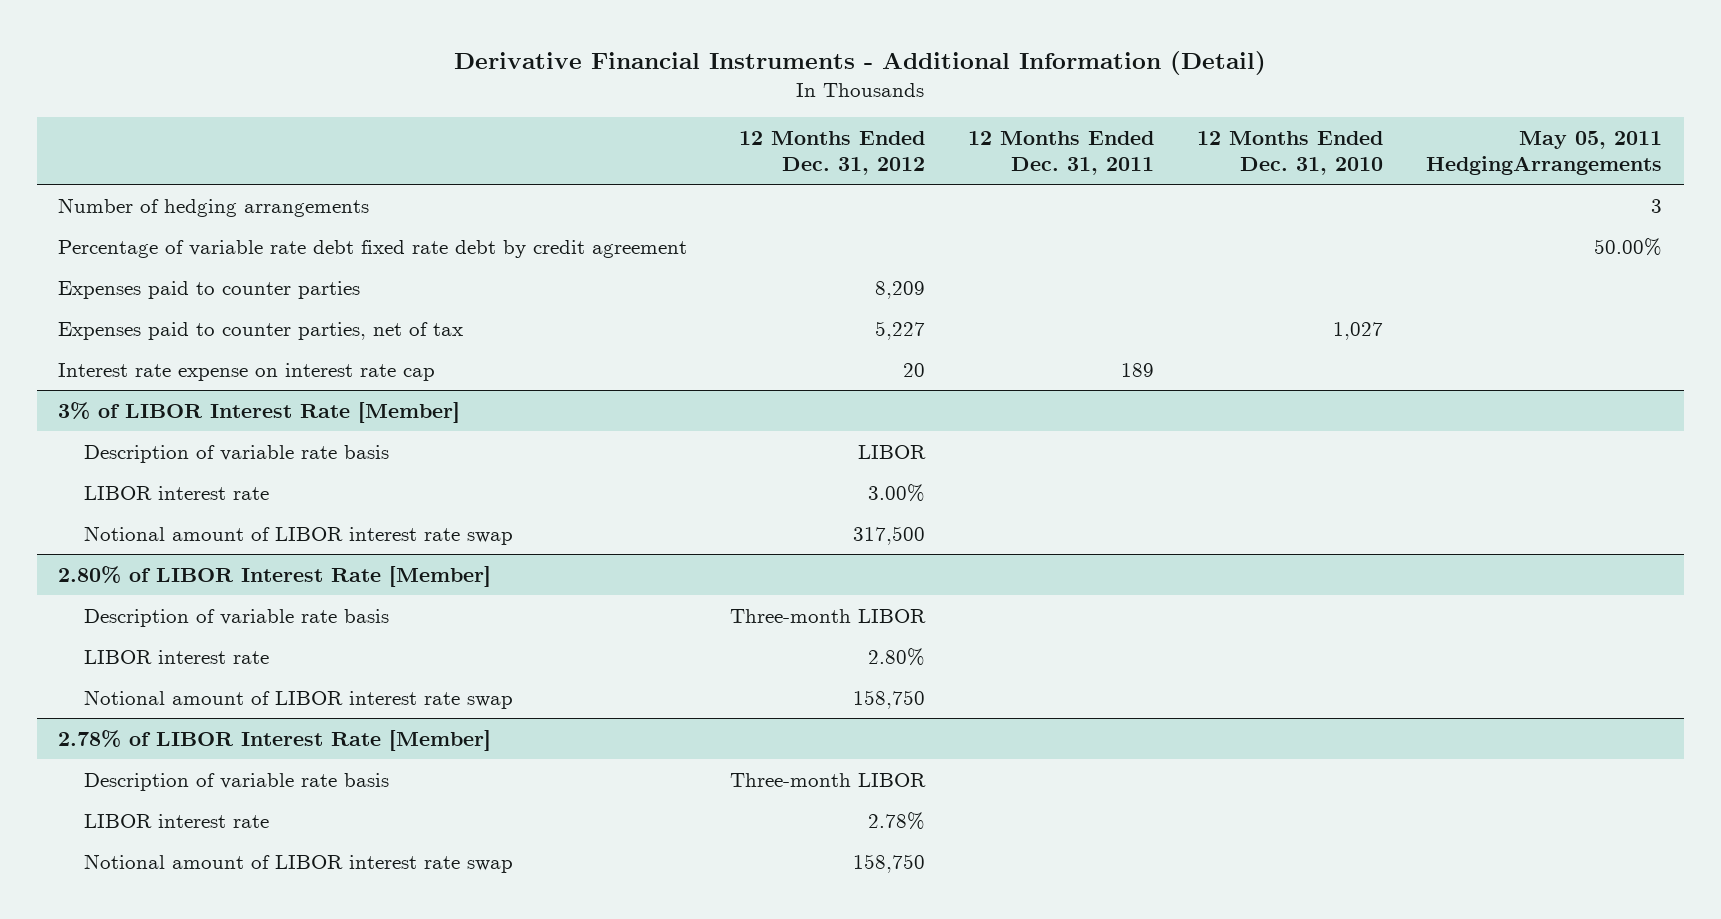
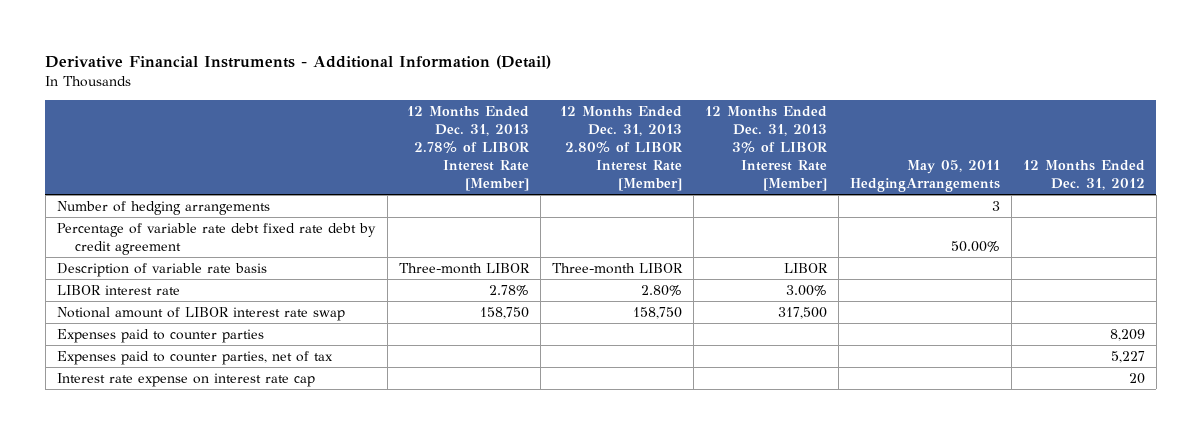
- | 12 Months Ended Dec. 31, 2012 | 12 Months Ended Dec. 31, 2011 | 12 Months Ended Dec. 31, 2010 | May 05, 2011 HedgingArrangements
+ | 12 Months Ended Dec. 31, 2013 2.78% of LIBOR Interest Rate [Member] | 12 Months Ended Dec. 31, 2013 2.80% of LIBOR Interest Rate [Member] | 12 Months Ended Dec. 31, 2013 3% of LIBOR Interest Rate [Member] | May 05, 2011 HedgingArrangements | 12 Months Ended Dec. 31, 2012
+ Description of variable rate basis | Three-month LIBOR | Three-month LIBOR | LIBOR | |
+ LIBOR interest rate | 2.78% | 2.80% | 3.00% | |
+ Notional amount of LIBOR interest rate swap | 158,750 | 158,750 | 317,500 | |
- 3% of LIBOR Interest Rate [Member]
- Description of variable rate basis | LIBOR | | |
- LIBOR interest rate | 3.00% | | |
- Notional amount of LIBOR interest rate swap | 317,500 | | |
- 2.80% of LIBOR Interest Rate [Member]
- Description of variable rate basis | Three-month LIBOR | | |
- LIBOR interest rate | 2.80% | | |
- Notional amount of LIBOR interest rate swap | 158,750 | | |
- 2.78% of LIBOR Interest Rate [Member]
- Description of variable rate basis | Three-month LIBOR | | |
- LIBOR interest rate | 2.78% | | |
- Notional amount of LIBOR interest rate swap | 158,750 | | |

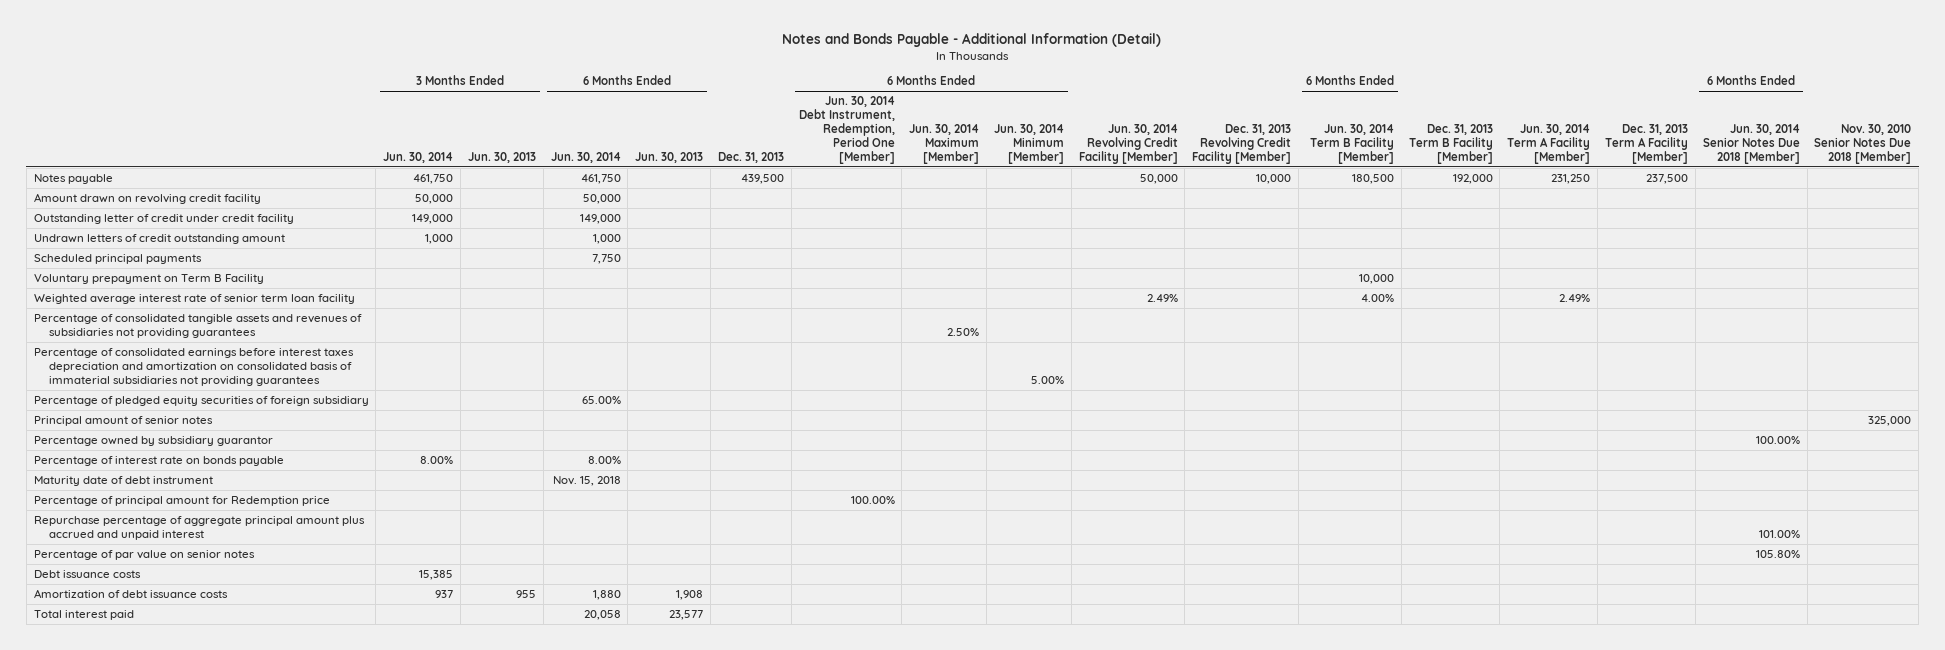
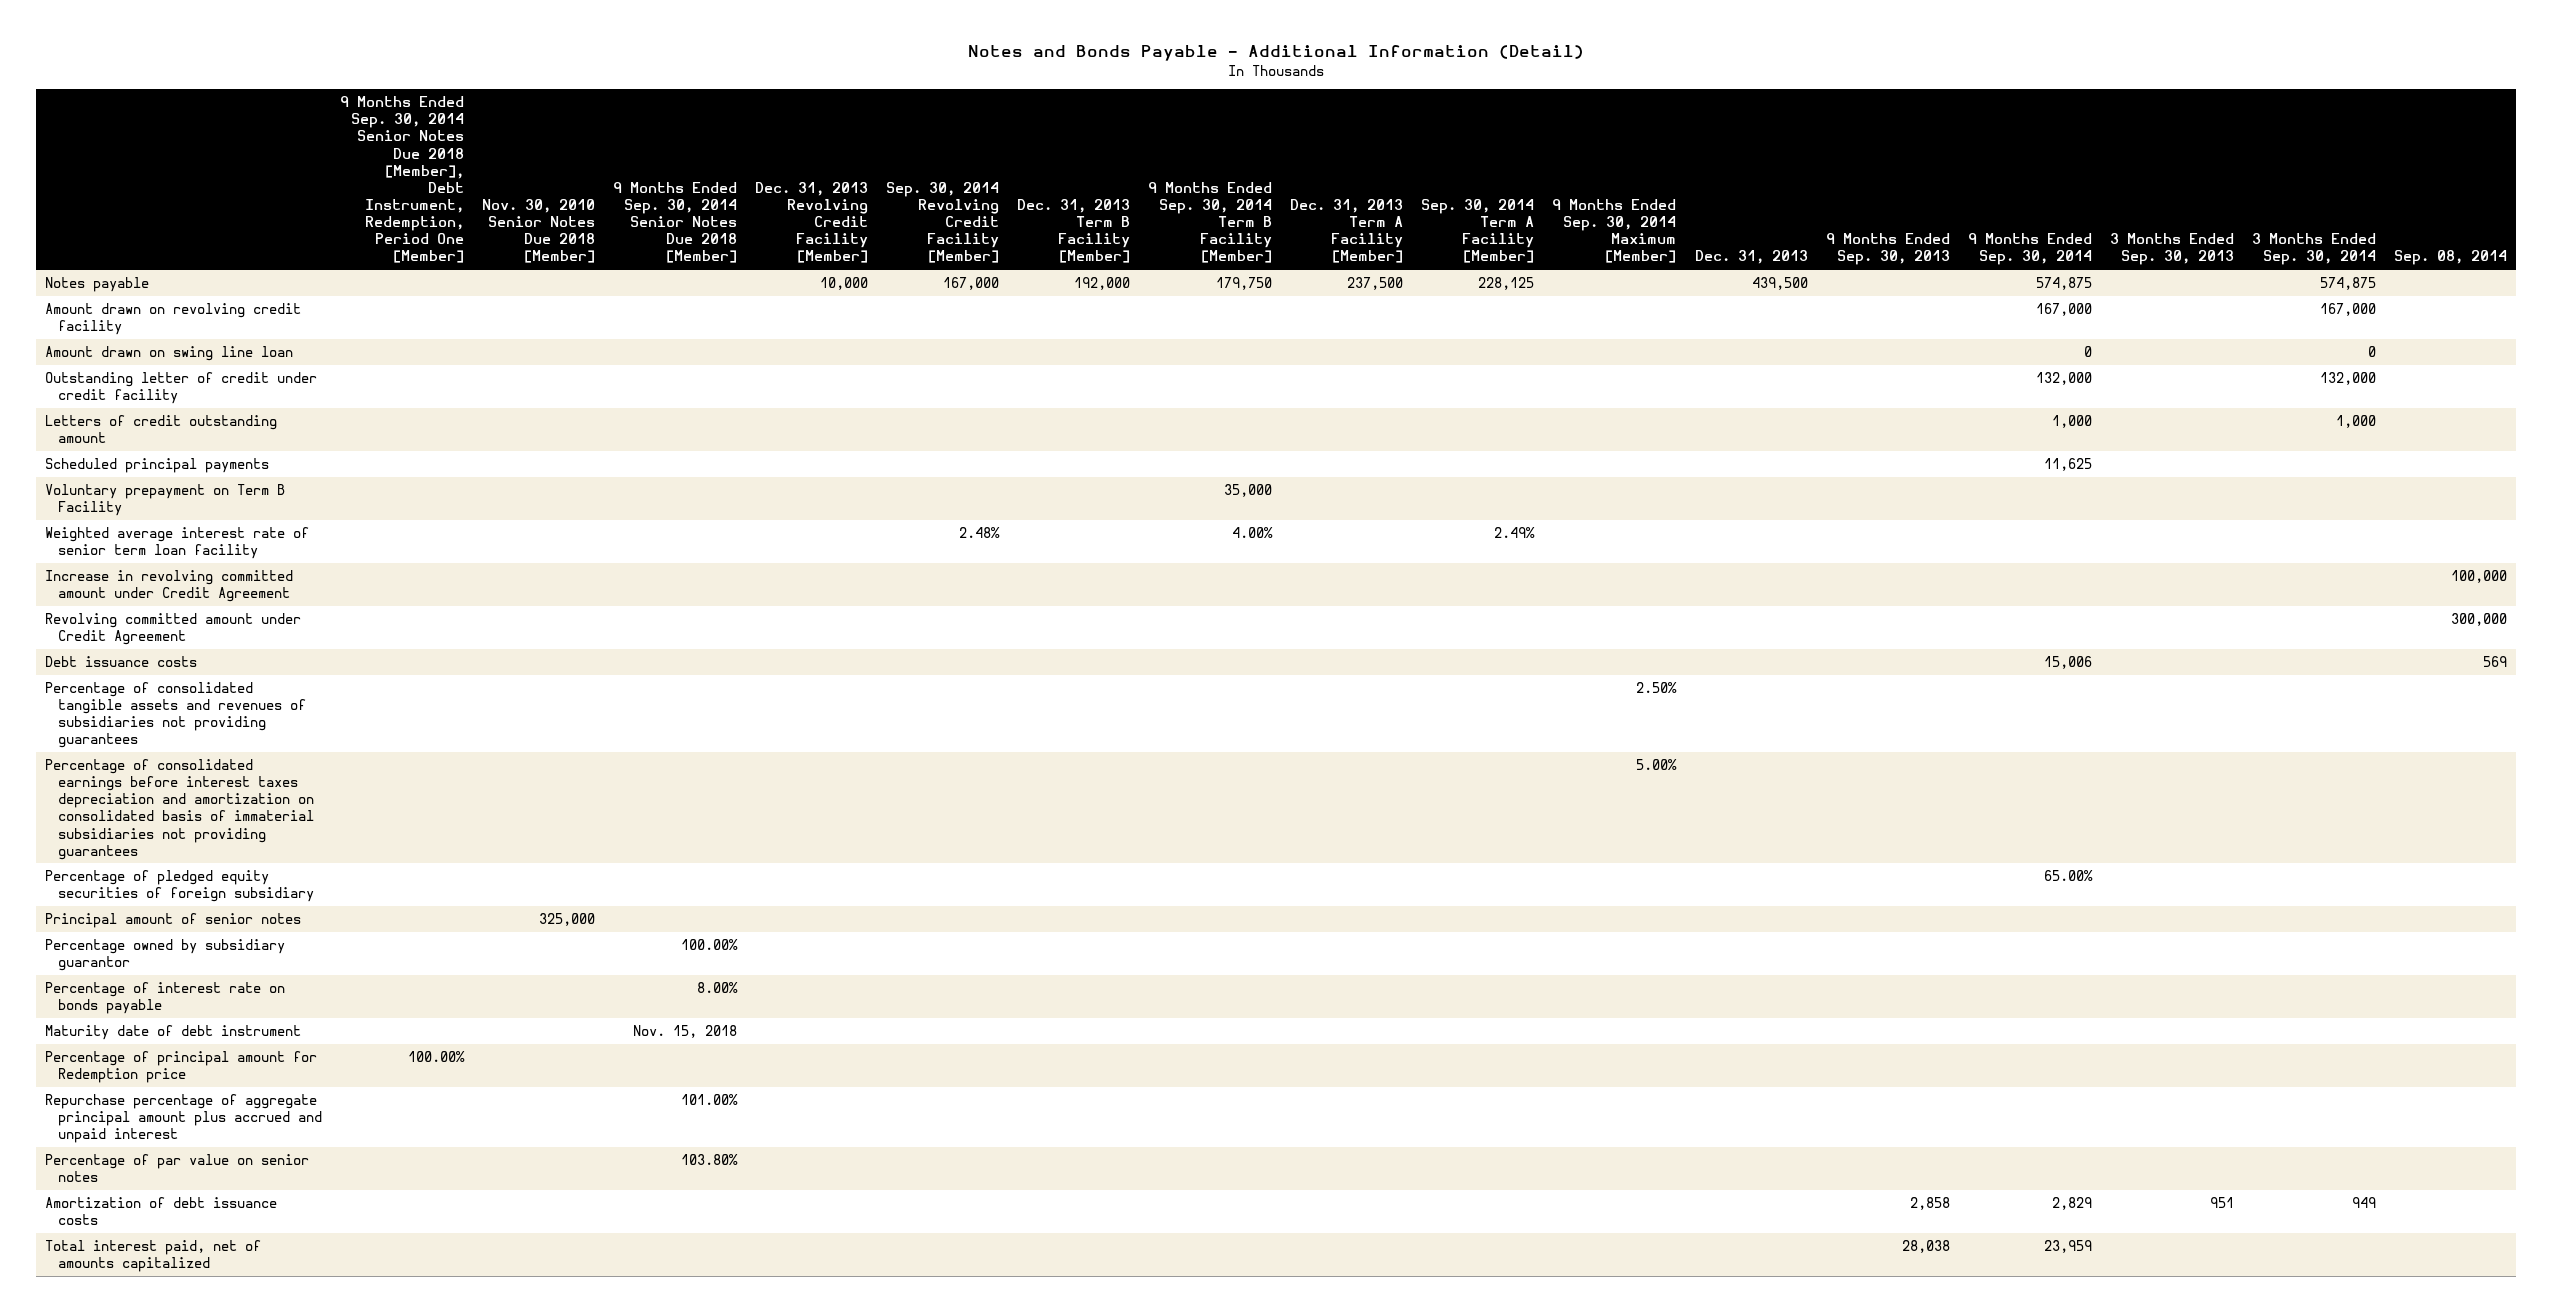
- | 3 Months Ended Jun. 30, 2014 | 3 Months Ended Jun. 30, 2013 | 6 Months Ended Jun. 30, 2014 | 6 Months Ended Jun. 30, 2013 | Dec. 31, 2013 | 6 Months Ended Jun. 30, 2014 Debt Instrument, Redemption, Period One [Member] | 6 Months Ended Jun. 30, 2014 Maximum [Member] | 6 Months Ended Jun. 30, 2014 Minimum [Member] | Jun. 30, 2014 Revolving Credit Facility [Member] | Dec. 31, 2013 Revolving Credit Facility [Member] | 6 Months Ended Jun. 30, 2014 Term B Facility [Member] | Dec. 31, 2013 Term B Facility [Member] | Jun. 30, 2014 Term A Facility [Member] | Dec. 31, 2013 Term A Facility [Member] | 6 Months Ended Jun. 30, 2014 Senior Notes Due 2018 [Member] | Nov. 30, 2010 Senior Notes Due 2018 [Member]
+ | 9 Months Ended Sep. 30, 2014 Senior Notes Due 2018 [Member], Debt Instrument, Redemption, Period One [Member] | Nov. 30, 2010 Senior Notes Due 2018 [Member] | 9 Months Ended Sep. 30, 2014 Senior Notes Due 2018 [Member] | Dec. 31, 2013 Revolving Credit Facility [Member] | Sep. 30, 2014 Revolving Credit Facility [Member] | Dec. 31, 2013 Term B Facility [Member] | 9 Months Ended Sep. 30, 2014 Term B Facility [Member] | Dec. 31, 2013 Term A Facility [Member] | Sep. 30, 2014 Term A Facility [Member] | 9 Months Ended Sep. 30, 2014 Maximum [Member] | Dec. 31, 2013 | 9 Months Ended Sep. 30, 2013 | 9 Months Ended Sep. 30, 2014 | 3 Months Ended Sep. 30, 2013 | 3 Months Ended Sep. 30, 2014 | Sep. 08, 2014
+ Amount drawn on swing line loan | | | | | | | | | | | | | 0 | | 0 |
- Undrawn letters of credit outstanding amount | 1,000 | | 1,000 | | | | | | | | | | | | |
+ Letters of credit outstanding amount | | | | | | | | | | | | | 1,000 | | 1,000 |
+ Increase in revolving committed amount under Credit Agreement | | | | | | | | | | | | | | | | 100,000
+ Revolving committed amount under Credit Agreement | | | | | | | | | | | | | | | | 300,000
moved up: Debt issuance costs | | | | | | | | | | | | | 15,006 | | | 569
- Total interest paid | | | 20,058 | 23,577 | | | | | | | | | | | |
+ Total interest paid, net of amounts capitalized | | | | | | | | | | | | 28,038 | 23,959 | | |

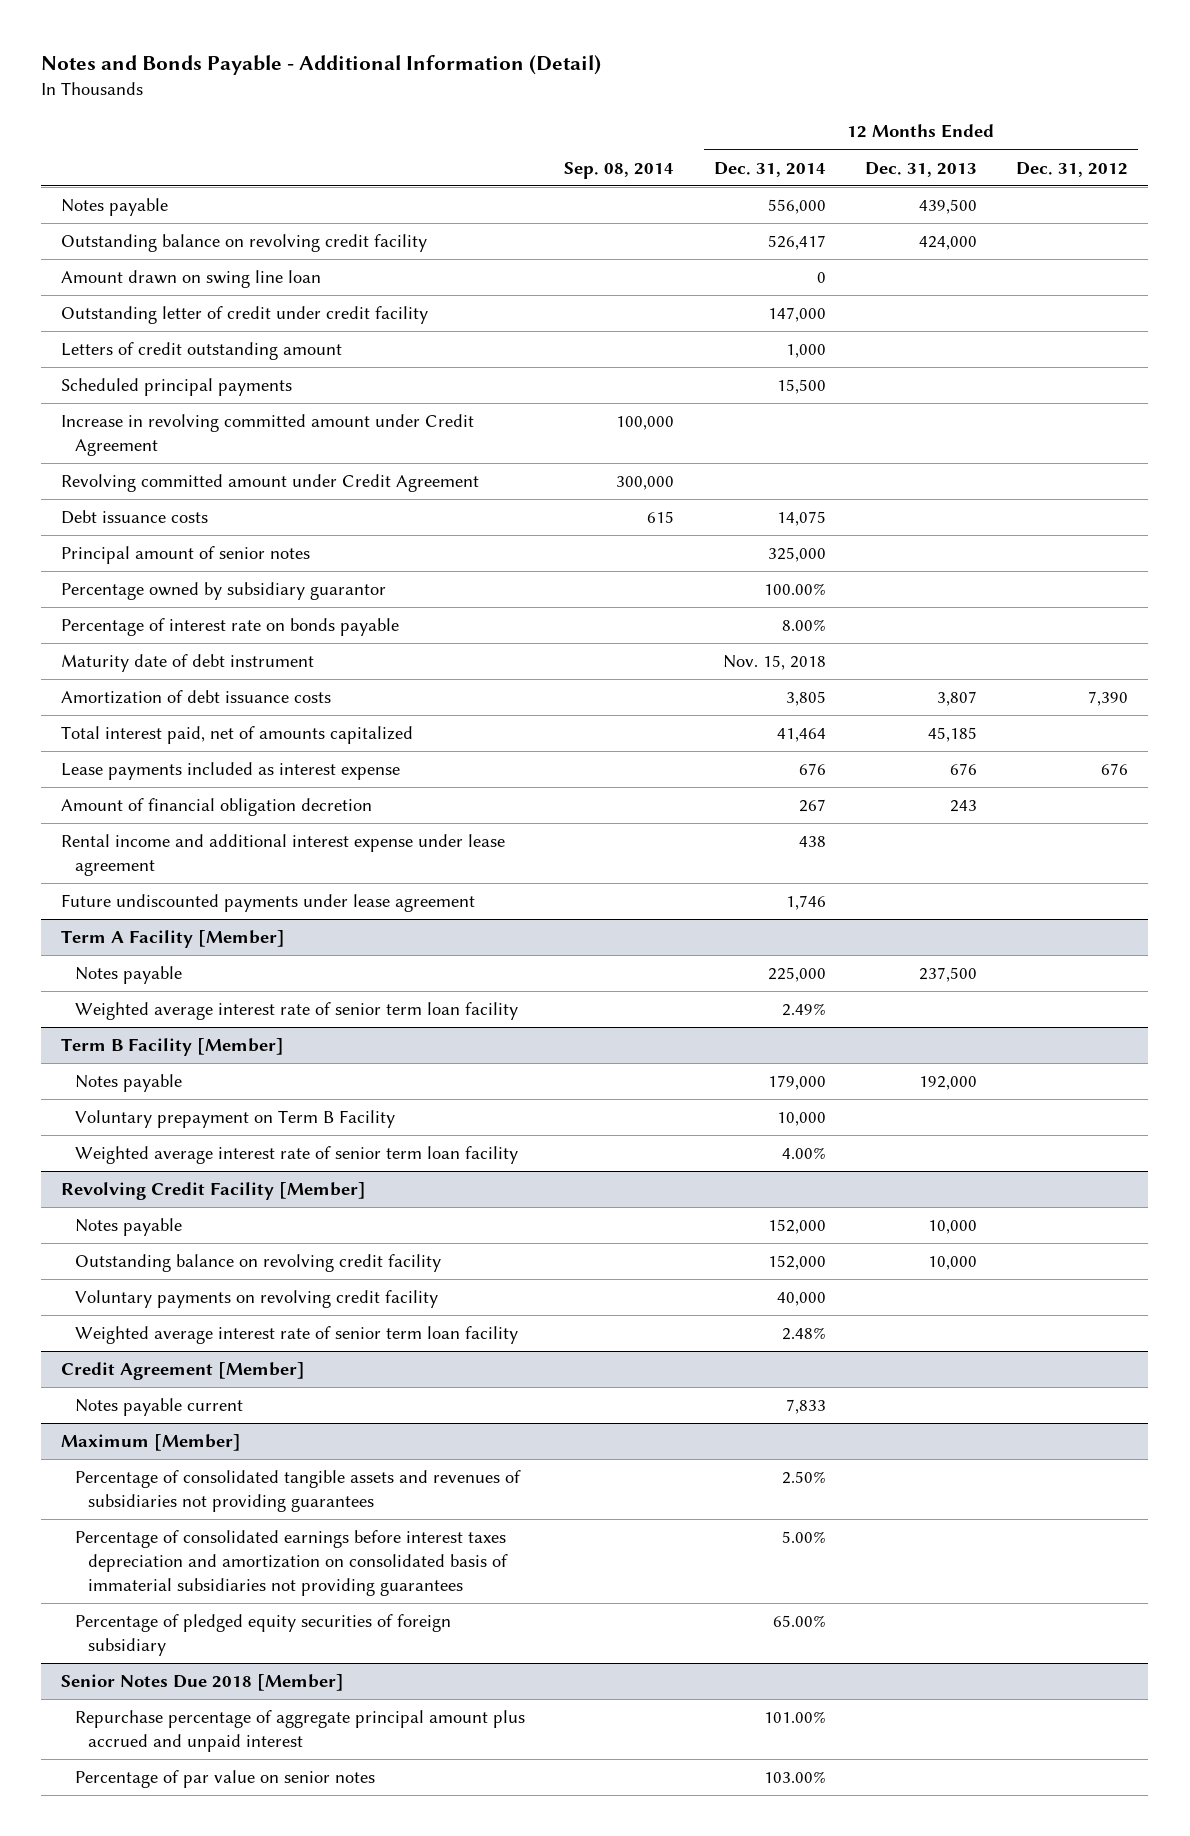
- | 9 Months Ended Sep. 30, 2014 Senior Notes Due 2018 [Member], Debt Instrument, Redemption, Period One [Member] | Nov. 30, 2010 Senior Notes Due 2018 [Member] | 9 Months Ended Sep. 30, 2014 Senior Notes Due 2018 [Member] | Dec. 31, 2013 Revolving Credit Facility [Member] | Sep. 30, 2014 Revolving Credit Facility [Member] | Dec. 31, 2013 Term B Facility [Member] | 9 Months Ended Sep. 30, 2014 Term B Facility [Member] | Dec. 31, 2013 Term A Facility [Member] | Sep. 30, 2014 Term A Facility [Member] | 9 Months Ended Sep. 30, 2014 Maximum [Member] | Dec. 31, 2013 | 9 Months Ended Sep. 30, 2013 | 9 Months Ended Sep. 30, 2014 | 3 Months Ended Sep. 30, 2013 | 3 Months Ended Sep. 30, 2014 | Sep. 08, 2014
+ | Sep. 08, 2014 | 12 Months Ended Dec. 31, 2014 | 12 Months Ended Dec. 31, 2013 | 12 Months Ended Dec. 31, 2012
- Amount drawn on revolving credit facility | | | | | | | | | | | | | 167,000 | | 167,000 |
+ Outstanding balance on revolving credit facility | | 526,417 | 424,000 |
- Voluntary prepayment on Term B Facility | | | | | | | 35,000 | | | | | | | | |
- Weighted average interest rate of senior term loan facility | | | | | 2.48% | | 4.00% | | 2.49% | | | | | | |
- Debt issuance costs | | | | | | | | | | | | | 15,006 | | | 569
- Percentage of consolidated tangible assets and revenues of subsidiaries not providing guarantees | | | | | | | | | | 2.50% | | | | | |
- Percentage of consolidated earnings before interest taxes depreciation and amortization on consolidated basis of immaterial subsidiaries not providing guarantees | | | | | | | | | | 5.00% | | | | | |
- Percentage of pledged equity securities of foreign subsidiary | | | | | | | | | | | | | 65.00% | | |
+ Debt issuance costs | 615 | 14,075 | |
- Percentage of principal amount for Redemption price | 100.00% | | | | | | | | | | | | | | |
- Repurchase percentage of aggregate principal amount plus accrued and unpaid interest | | | 101.00% | | | | | | | | | | | | |
- Percentage of par value on senior notes | | | 103.80% | | | | | | | | | | | | |
+ Lease payments included as interest expense | | 676 | 676 | 676
+ Amount of financial obligation decretion | | 267 | 243 |
+ Rental income and additional interest expense under lease agreement | | 438 | |
+ Future undiscounted payments under lease agreement | | 1,746 | |
+ Term A Facility [Member]
+ Notes payable | | 225,000 | 237,500 |
+ Weighted average interest rate of senior term loan facility | | 2.49% | |
+ Term B Facility [Member]
+ Notes payable | | 179,000 | 192,000 |
+ Voluntary prepayment on Term B Facility | | 10,000 | |
+ Weighted average interest rate of senior term loan facility | | 4.00% | |
+ Revolving Credit Facility [Member]
+ Notes payable | | 152,000 | 10,000 |
+ Outstanding balance on revolving credit facility | | 152,000 | 10,000 |
+ Voluntary payments on revolving credit facility | | 40,000 | |
+ Weighted average interest rate of senior term loan facility | | 2.48% | |
+ Credit Agreement [Member]
+ Notes payable current | | 7,833 | |
+ Maximum [Member]
+ Percentage of consolidated tangible assets and revenues of subsidiaries not providing guarantees | | 2.50% | |
+ Percentage of consolidated earnings before interest taxes depreciation and amortization on consolidated basis of immaterial subsidiaries not providing guarantees | | 5.00% | |
+ Percentage of pledged equity securities of foreign subsidiary | | 65.00% | |
+ Senior Notes Due 2018 [Member]
+ Repurchase percentage of aggregate principal amount plus accrued and unpaid interest | | 101.00% | |
+ Percentage of par value on senior notes | | 103.00% | |

